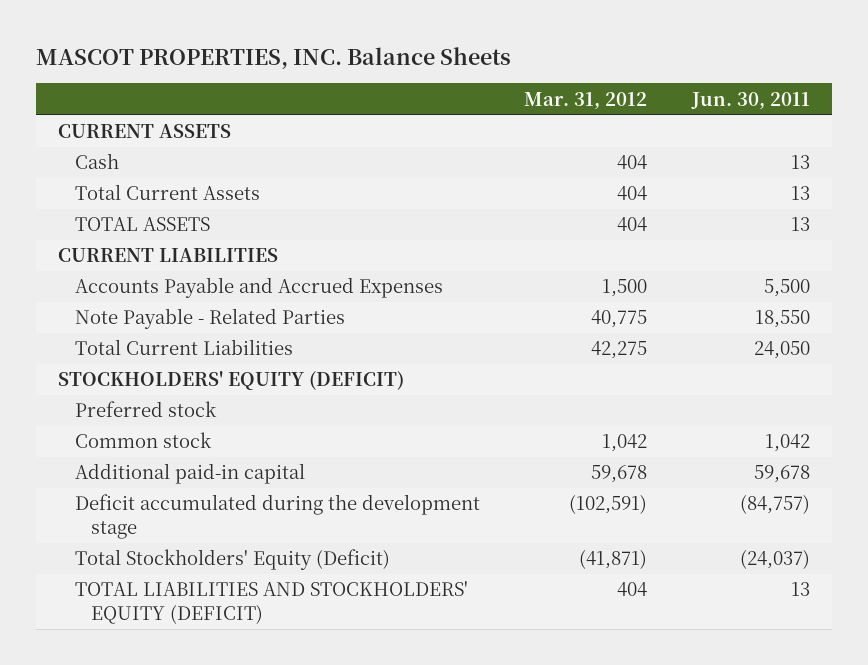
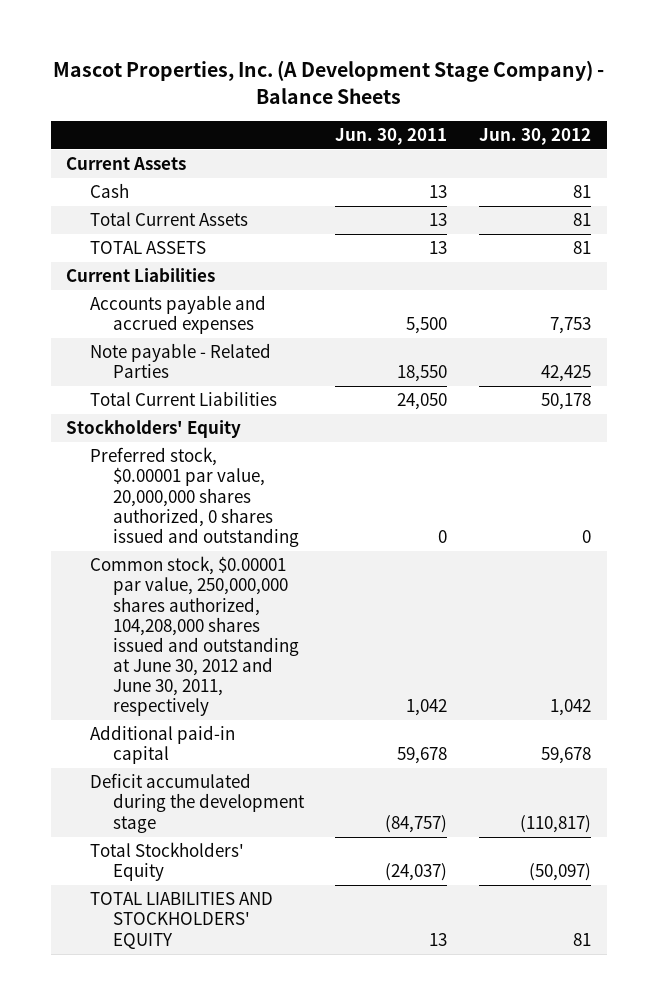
- MASCOT PROPERTIES, INC. Balance Sheets
+ Mascot Properties, Inc. (A Development Stage Company) - Balance Sheets
- | Mar. 31, 2012 | Jun. 30, 2011
+ | Jun. 30, 2011 | Jun. 30, 2012
- CURRENT ASSETS
+ Current Assets
- CURRENT LIABILITIES
- Accounts Payable and Accrued Expenses | 1,500 | 5,500
- Note Payable - Related Parties | 40,775 | 18,550
+ Current Liabilities
+ Accounts payable and accrued expenses | 5,500 | 7,753
+ Note payable - Related Parties | 18,550 | 42,425
- STOCKHOLDERS' EQUITY (DEFICIT)
- Preferred stock
- Common stock | 1,042 | 1,042
+ Stockholders' Equity
+ Preferred stock, $0.00001 par value, 20,000,000 shares authorized, 0 shares issued and outstanding | 0 | 0
+ Common stock, $0.00001 par value, 250,000,000 shares authorized, 104,208,000 shares issued and outstanding at June 30, 2012 and June 30, 2011, respectively | 1,042 | 1,042
- Total Stockholders' Equity (Deficit) | (41,871) | (24,037)
- TOTAL LIABILITIES AND STOCKHOLDERS' EQUITY (DEFICIT) | 404 | 13
+ Total Stockholders' Equity | (24,037) | (50,097)
+ TOTAL LIABILITIES AND STOCKHOLDERS' EQUITY | 13 | 81

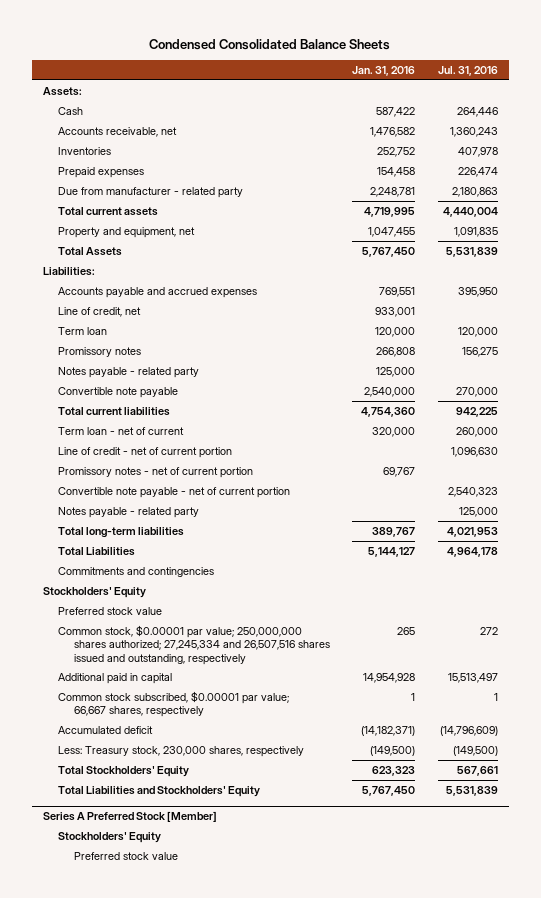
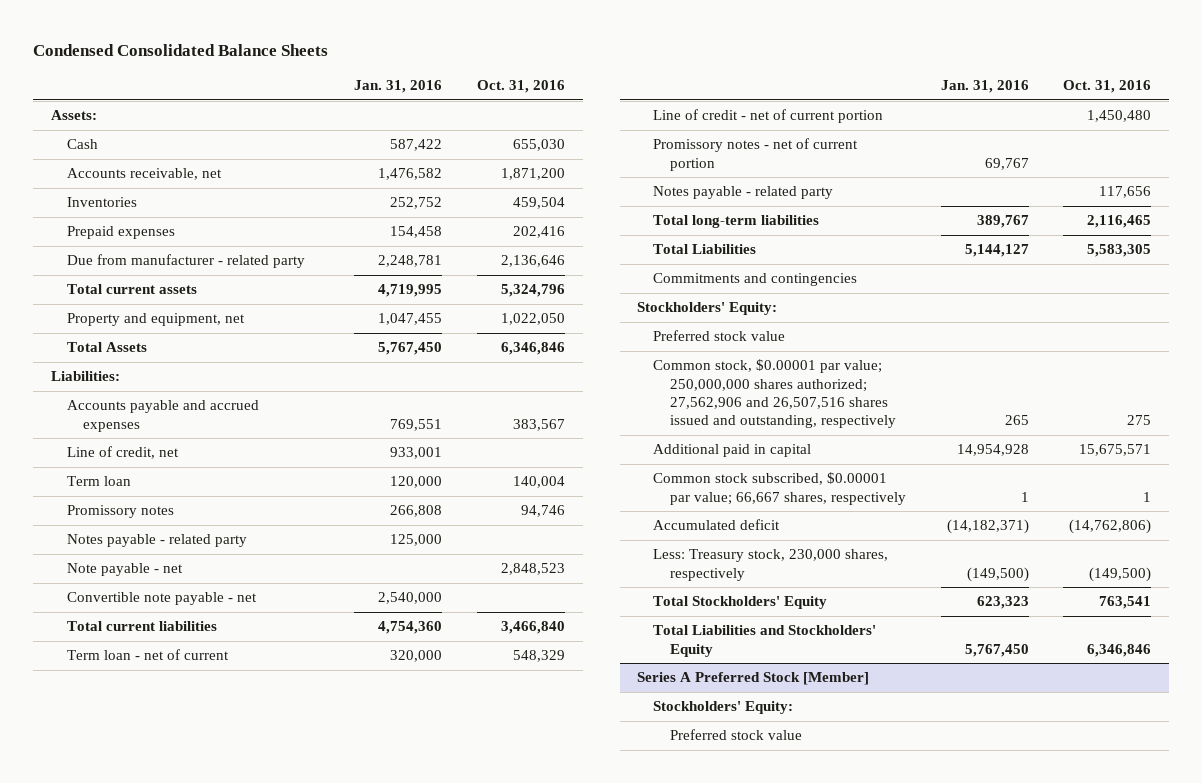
- | Jan. 31, 2016 | Jul. 31, 2016
+ | Jan. 31, 2016 | Oct. 31, 2016
- Convertible note payable | 2,540,000 | 270,000
+ Note payable - net | | 2,848,523
+ Convertible note payable - net | 2,540,000 |
- Convertible note payable - net of current portion | | 2,540,323
- Stockholders' Equity
+ Stockholders' Equity:
- Common stock, $0.00001 par value; 250,000,000 shares authorized; 27,245,334 and 26,507,516 shares issued and outstanding, respectively | 265 | 272
+ Common stock, $0.00001 par value; 250,000,000 shares authorized; 27,562,906 and 26,507,516 shares issued and outstanding, respectively | 265 | 275
@ Series A Preferred Stock [Member]
- Stockholders' Equity
+ Stockholders' Equity:

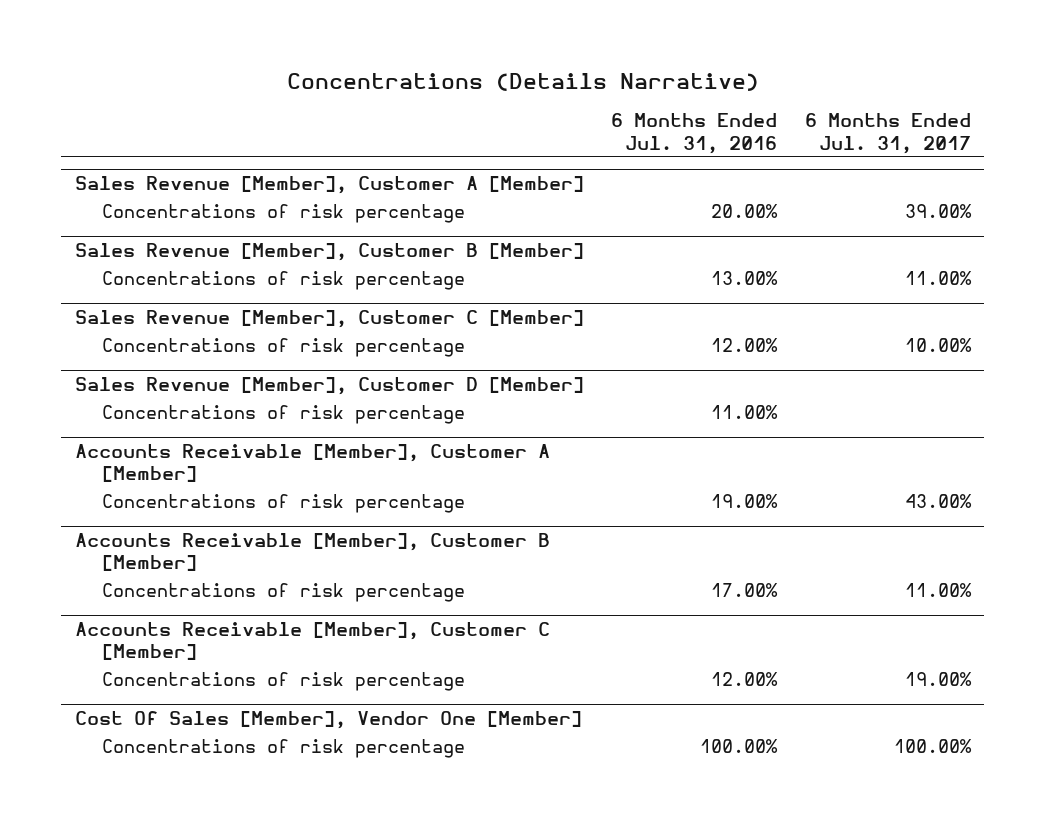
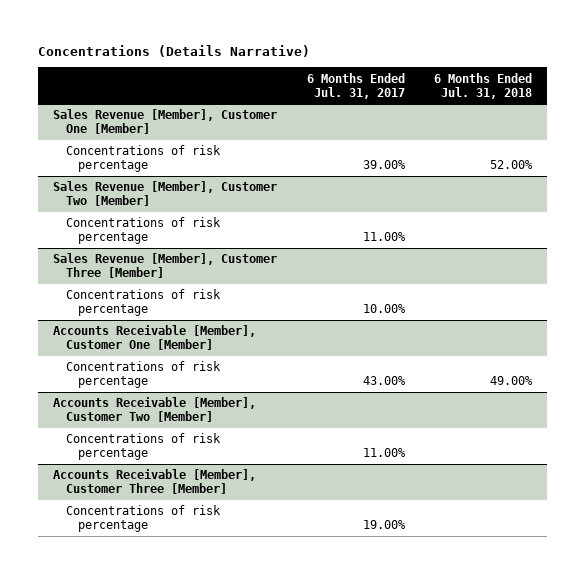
- | 6 Months Ended Jul. 31, 2016 | 6 Months Ended Jul. 31, 2017
+ | 6 Months Ended Jul. 31, 2017 | 6 Months Ended Jul. 31, 2018
- Sales Revenue [Member], Customer A [Member]
+ Sales Revenue [Member], Customer One [Member]
- Sales Revenue [Member], Customer B [Member]
+ Sales Revenue [Member], Customer Two [Member]
- Sales Revenue [Member], Customer C [Member]
+ Sales Revenue [Member], Customer Three [Member]
- Sales Revenue [Member], Customer D [Member]
- Concentrations of risk percentage | 11.00% |
- Accounts Receivable [Member], Customer A [Member]
+ Accounts Receivable [Member], Customer One [Member]
- Accounts Receivable [Member], Customer B [Member]
+ Accounts Receivable [Member], Customer Two [Member]
- Accounts Receivable [Member], Customer C [Member]
+ Accounts Receivable [Member], Customer Three [Member]
- Cost Of Sales [Member], Vendor One [Member]
- Concentrations of risk percentage | 100.00% | 100.00%

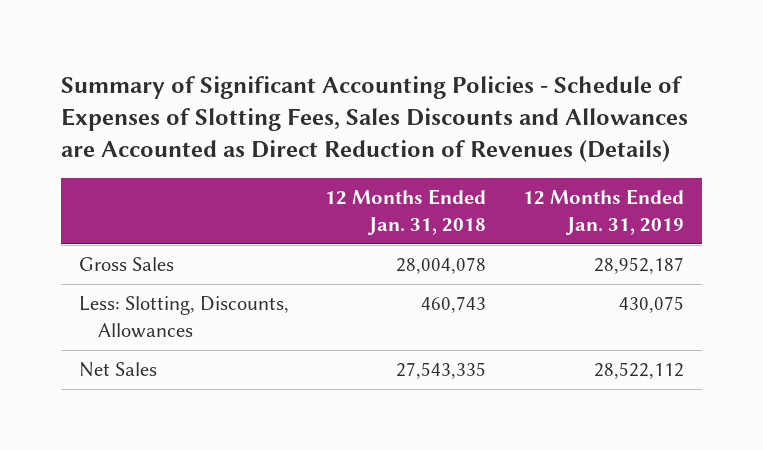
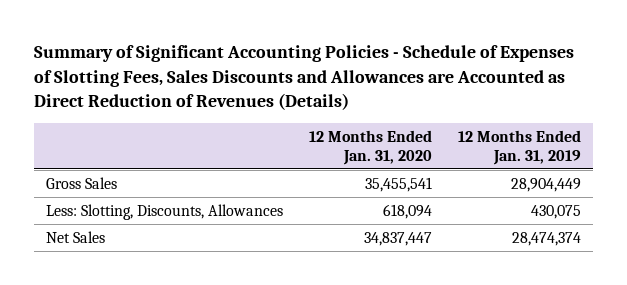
- | 12 Months Ended Jan. 31, 2018 | 12 Months Ended Jan. 31, 2019
+ | 12 Months Ended Jan. 31, 2020 | 12 Months Ended Jan. 31, 2019
- Gross Sales | 28,004,078 | 28,952,187
+ Gross Sales | 35,455,541 | 28,904,449
- Net Sales | 27,543,335 | 28,522,112
+ Net Sales | 34,837,447 | 28,474,374

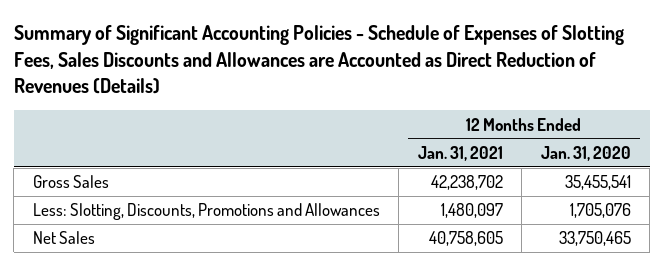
- | 12 Months Ended Jan. 31, 2020 | 12 Months Ended Jan. 31, 2019
+ | 12 Months Ended Jan. 31, 2021 | 12 Months Ended Jan. 31, 2020
- Less: Slotting, Discounts, Allowances | 618,094 | 430,075
- Net Sales | 34,837,447 | 28,474,374
+ Less: Slotting, Discounts, Promotions and Allowances | 1,480,097 | 1,705,076
+ Net Sales | 40,758,605 | 33,750,465

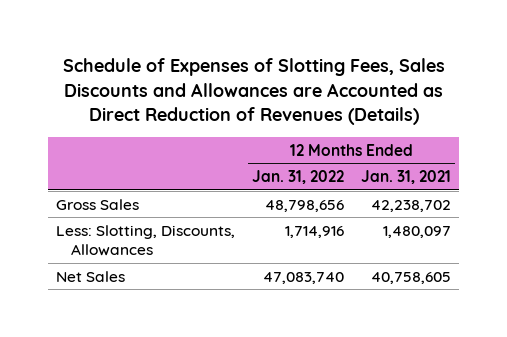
- Summary of Significant Accounting Policies - Schedule of Expenses of Slotting Fees, Sales Discounts and Allowances are Accounted as Direct Reduction of Revenues (Details)
+ Schedule of Expenses of Slotting Fees, Sales Discounts and Allowances are Accounted as Direct Reduction of Revenues (Details)
- | 12 Months Ended Jan. 31, 2021 | 12 Months Ended Jan. 31, 2020
+ | 12 Months Ended Jan. 31, 2022 | 12 Months Ended Jan. 31, 2021
- Less: Slotting, Discounts, Promotions and Allowances | 1,480,097 | 1,705,076
+ Less: Slotting, Discounts, Allowances | 1,714,916 | 1,480,097

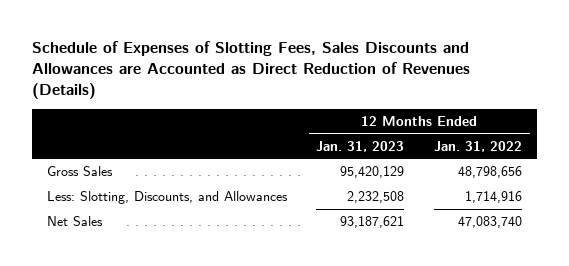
- | 12 Months Ended Jan. 31, 2022 | 12 Months Ended Jan. 31, 2021
+ | 12 Months Ended Jan. 31, 2023 | 12 Months Ended Jan. 31, 2022
- Less: Slotting, Discounts, Allowances | 1,714,916 | 1,480,097
+ Less: Slotting, Discounts, and Allowances | 2,232,508 | 1,714,916

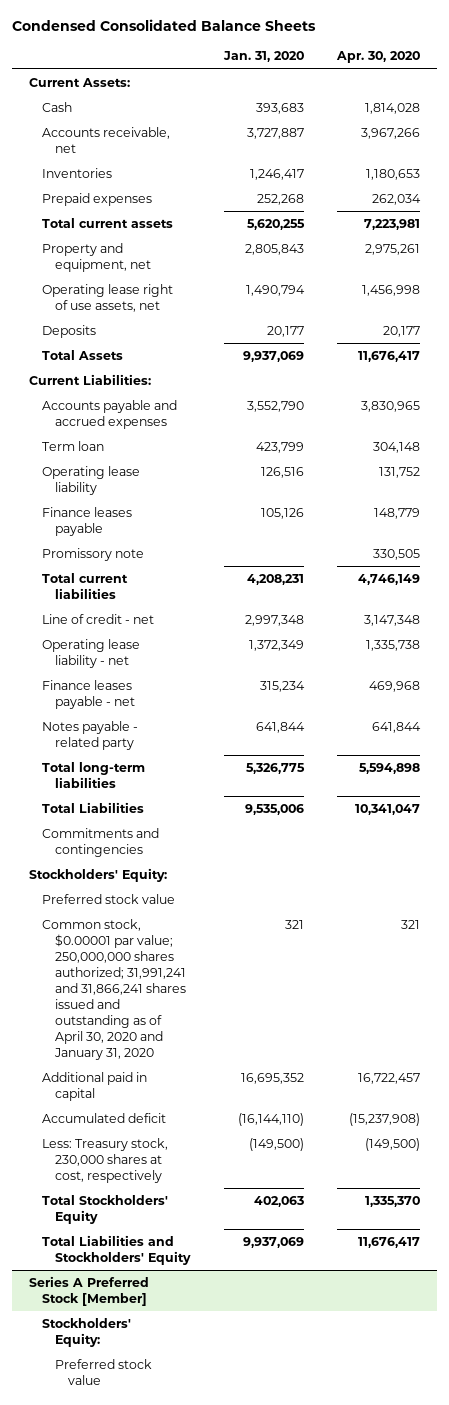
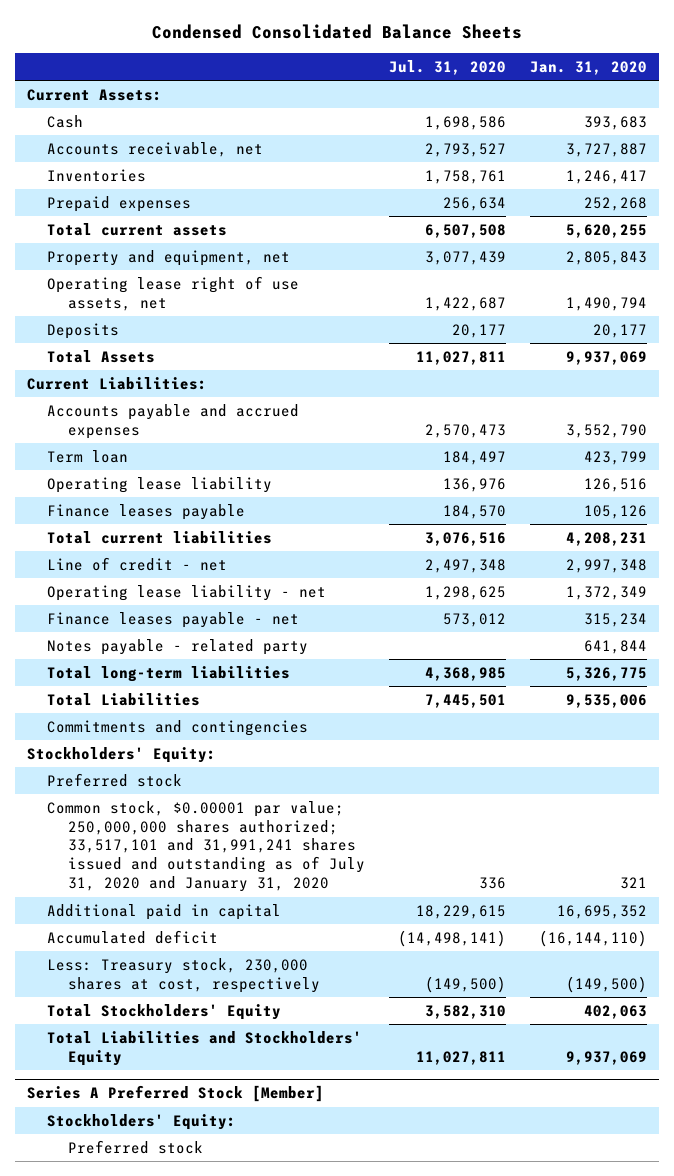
- | Jan. 31, 2020 | Apr. 30, 2020
+ | Jul. 31, 2020 | Jan. 31, 2020
- Promissory note | | 330,505
- Preferred stock value
- Common stock, $0.00001 par value; 250,000,000 shares authorized; 31,991,241 and 31,866,241 shares issued and outstanding as of April 30, 2020 and January 31, 2020 | 321 | 321
+ Preferred stock
+ Common stock, $0.00001 par value; 250,000,000 shares authorized; 33,517,101 and 31,991,241 shares issued and outstanding as of July 31, 2020 and January 31, 2020 | 336 | 321
@ Series A Preferred Stock [Member]
- Preferred stock value
+ Preferred stock

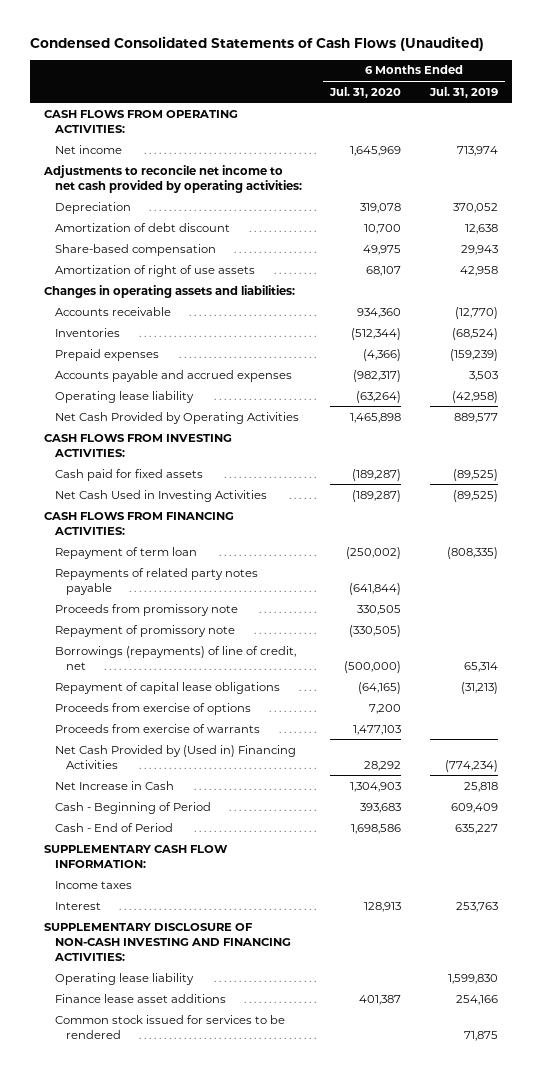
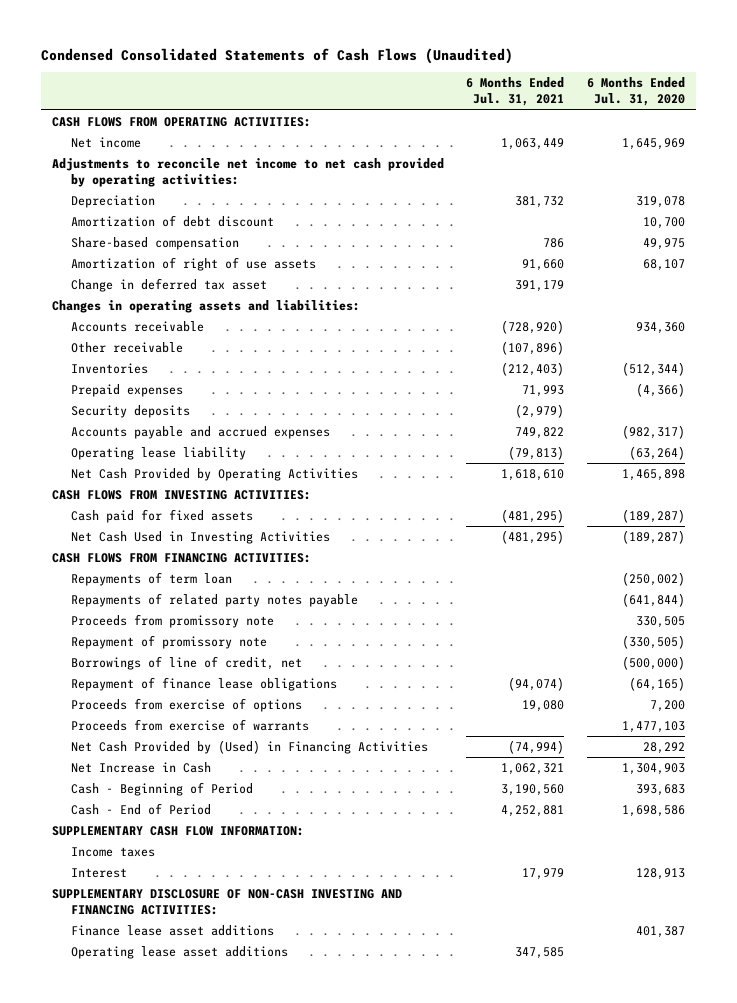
- | 6 Months Ended Jul. 31, 2020 | 6 Months Ended Jul. 31, 2019
+ | 6 Months Ended Jul. 31, 2021 | 6 Months Ended Jul. 31, 2020
+ Change in deferred tax asset | 391,179 |
+ Other receivable | (107,896) |
+ Security deposits | (2,979) |
- Repayment of term loan | (250,002) | (808,335)
+ Repayments of term loan | | (250,002)
- Borrowings (repayments) of line of credit, net | (500,000) | 65,314
- Repayment of capital lease obligations | (64,165) | (31,213)
+ Borrowings of line of credit, net | | (500,000)
+ Repayment of finance lease obligations | (94,074) | (64,165)
- Net Cash Provided by (Used in) Financing Activities | 28,292 | (774,234)
+ Net Cash Provided by (Used) in Financing Activities | (74,994) | 28,292
- Operating lease liability | | 1,599,830
- Common stock issued for services to be rendered | | 71,875
+ Operating lease asset additions | 347,585 |

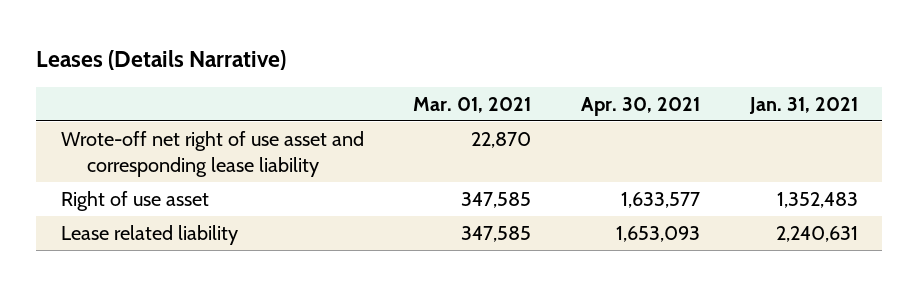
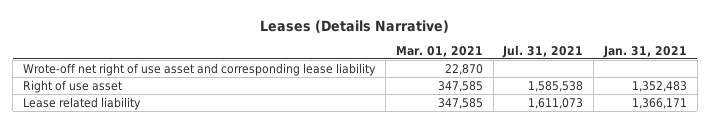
- | Mar. 01, 2021 | Apr. 30, 2021 | Jan. 31, 2021
+ | Mar. 01, 2021 | Jul. 31, 2021 | Jan. 31, 2021
- Lease related liability | 347,585 | 1,653,093 | 2,240,631
+ Lease related liability | 347,585 | 1,611,073 | 1,366,171

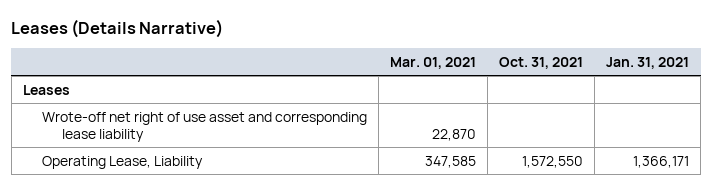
- | Mar. 01, 2021 | Jul. 31, 2021 | Jan. 31, 2021
+ | Mar. 01, 2021 | Oct. 31, 2021 | Jan. 31, 2021
+ Leases
- Right of use asset | 347,585 | 1,585,538 | 1,352,483
- Lease related liability | 347,585 | 1,611,073 | 1,366,171
+ Operating Lease, Liability | 347,585 | 1,572,550 | 1,366,171

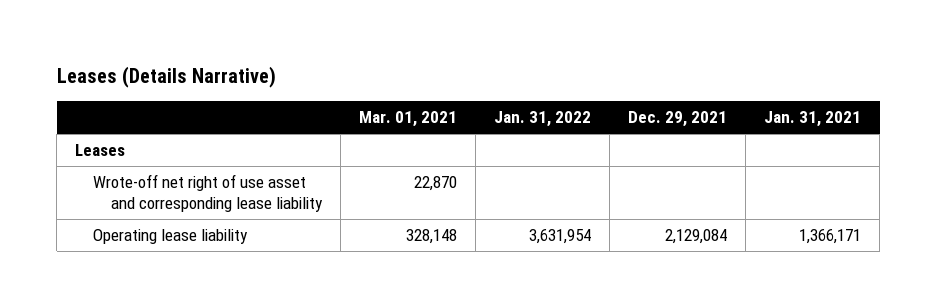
- | Mar. 01, 2021 | Oct. 31, 2021 | Jan. 31, 2021
+ | Mar. 01, 2021 | Jan. 31, 2022 | Dec. 29, 2021 | Jan. 31, 2021
- Operating Lease, Liability | 347,585 | 1,572,550 | 1,366,171
+ Operating lease liability | 328,148 | 3,631,954 | 2,129,084 | 1,366,171

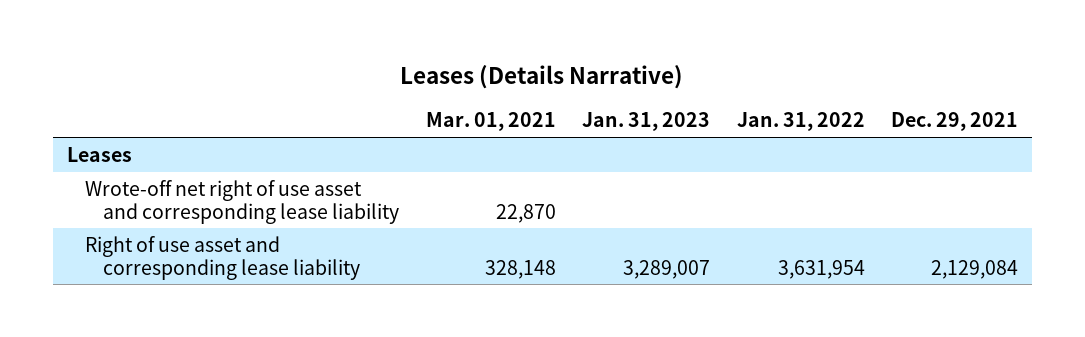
- | Mar. 01, 2021 | Jan. 31, 2022 | Dec. 29, 2021 | Jan. 31, 2021
+ | Mar. 01, 2021 | Jan. 31, 2023 | Jan. 31, 2022 | Dec. 29, 2021
- Operating lease liability | 328,148 | 3,631,954 | 2,129,084 | 1,366,171
+ Right of use asset and corresponding lease liability | 328,148 | 3,289,007 | 3,631,954 | 2,129,084

